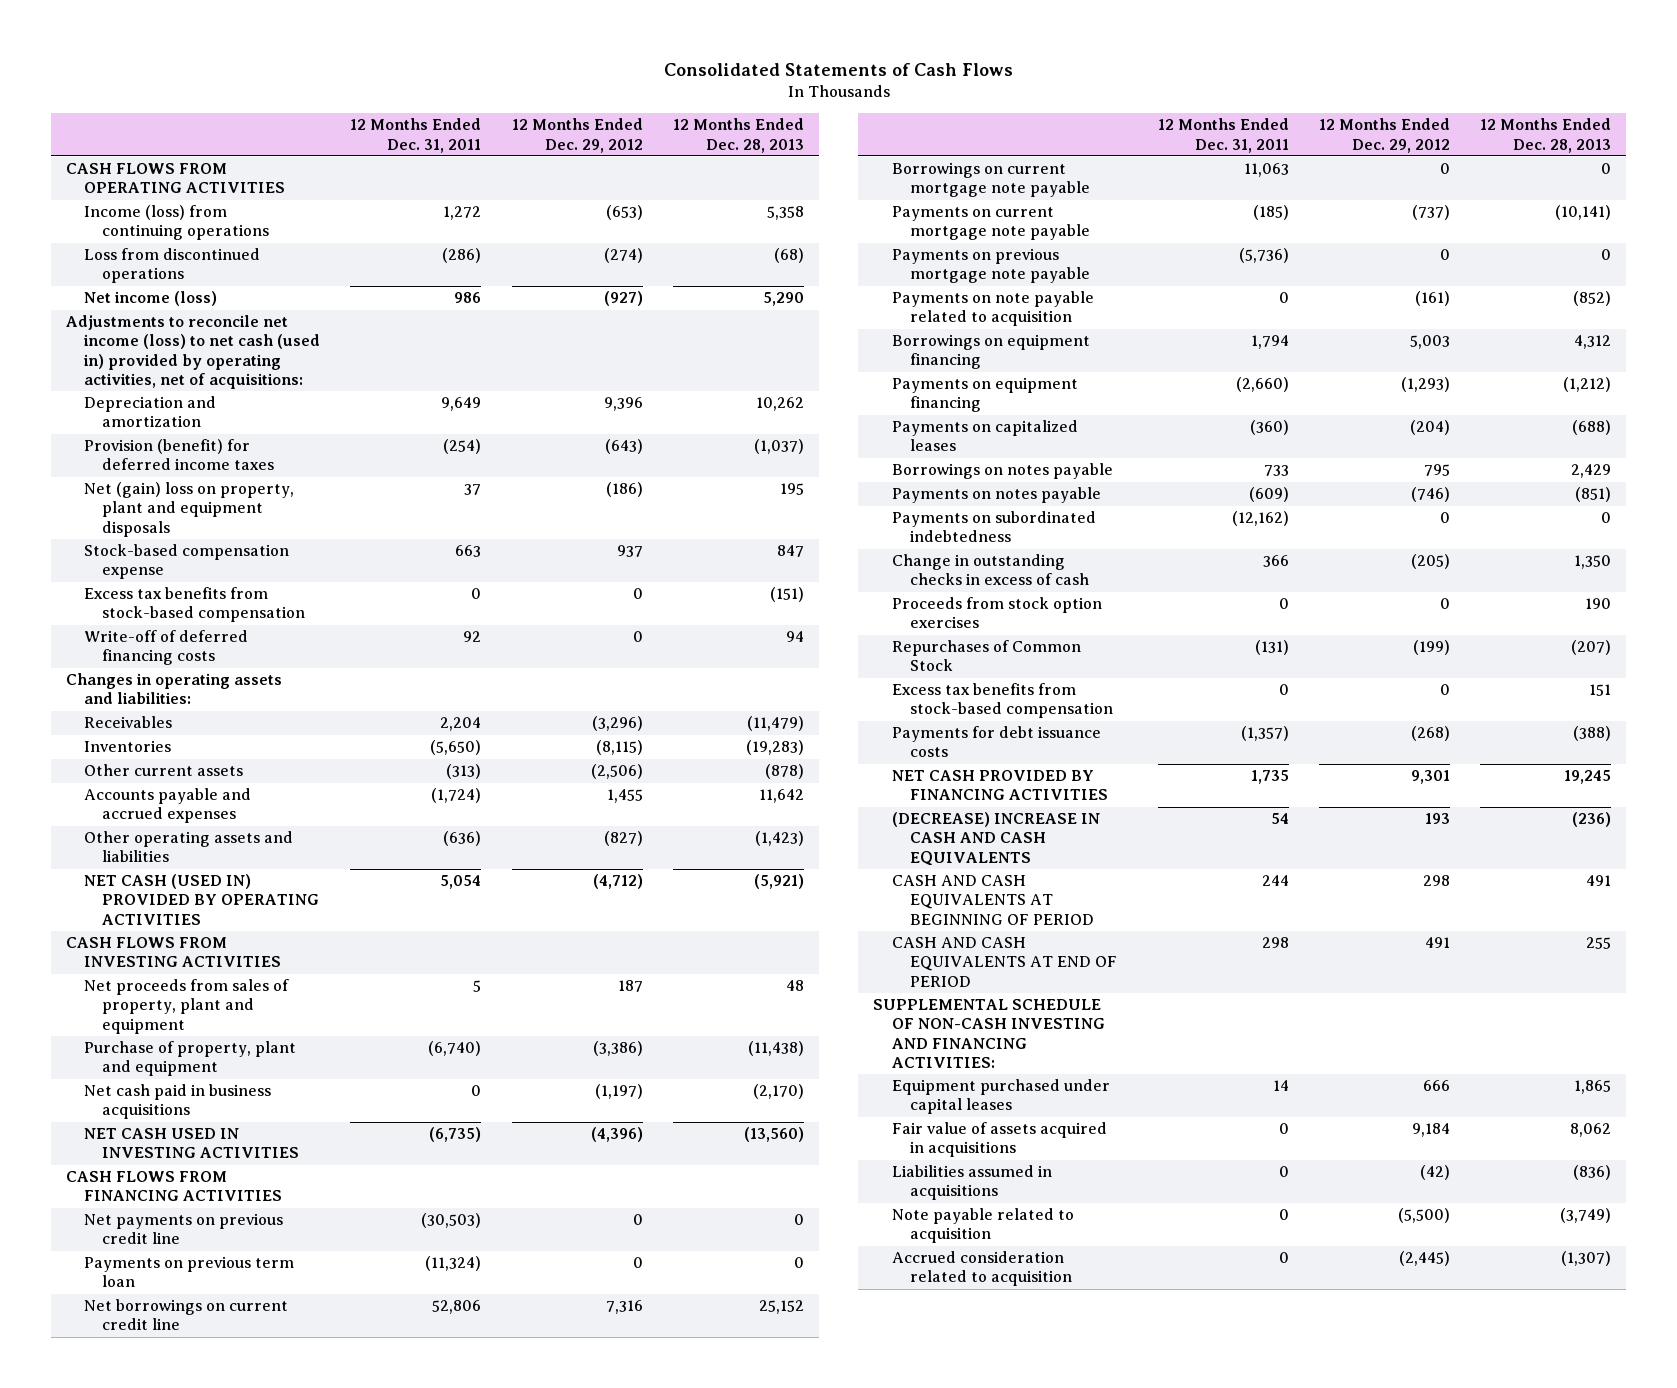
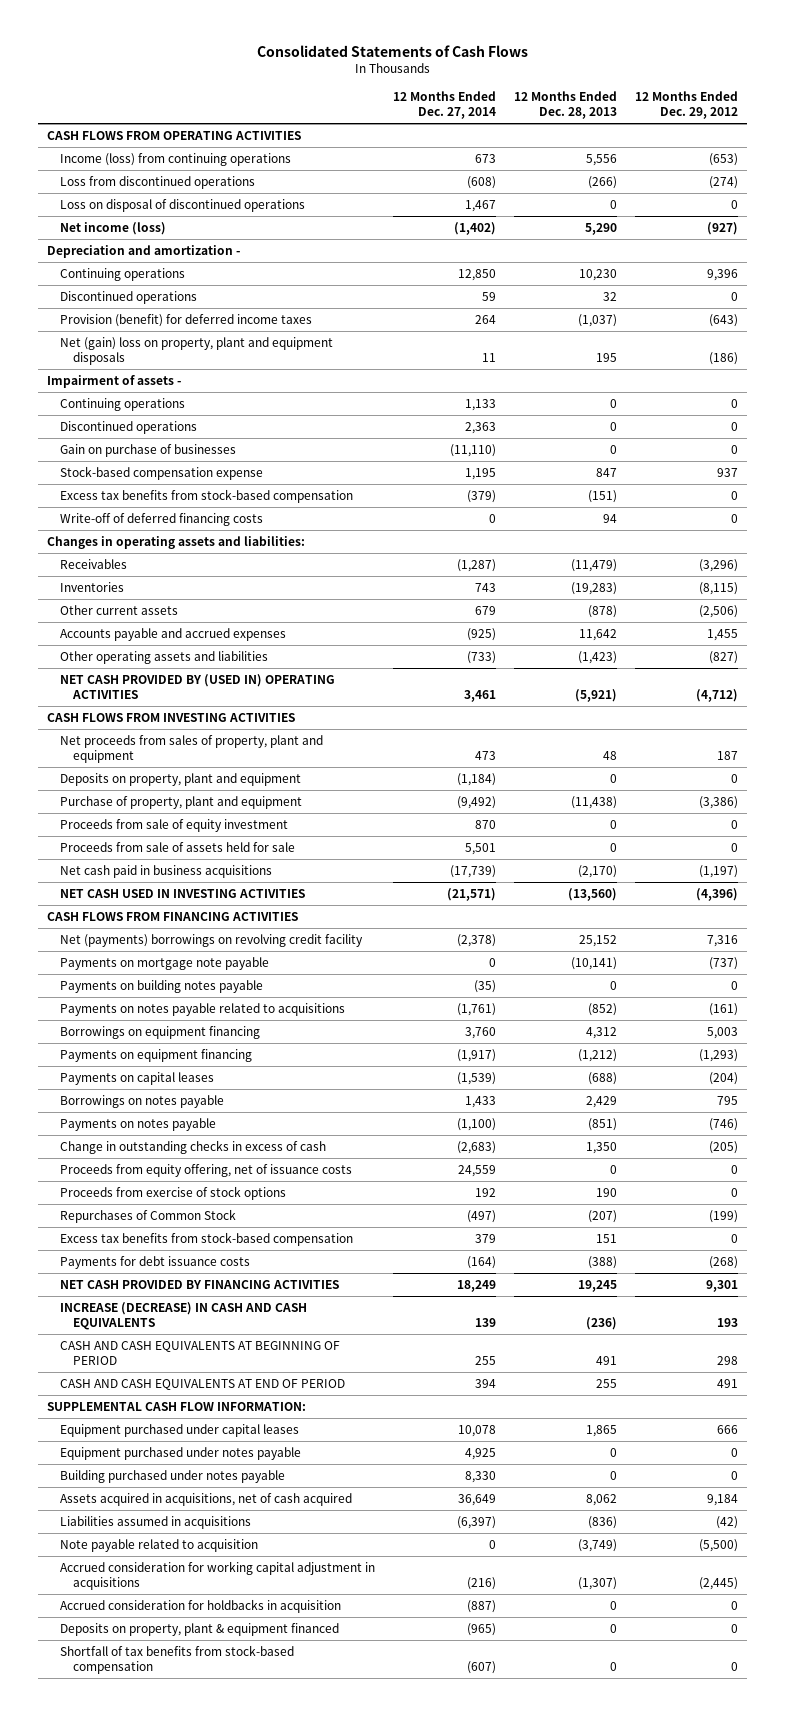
- | 12 Months Ended Dec. 31, 2011 | 12 Months Ended Dec. 29, 2012 | 12 Months Ended Dec. 28, 2013
+ | 12 Months Ended Dec. 27, 2014 | 12 Months Ended Dec. 28, 2013 | 12 Months Ended Dec. 29, 2012
- Income (loss) from continuing operations | 1,272 | (653) | 5,358
- Loss from discontinued operations | (286) | (274) | (68)
+ Income (loss) from continuing operations | 673 | 5,556 | (653)
+ Loss from discontinued operations | (608) | (266) | (274)
+ Loss on disposal of discontinued operations | 1,467 | 0 | 0
- Adjustments to reconcile net income (loss) to net cash (used in) provided by operating activities, net of acquisitions:
- Depreciation and amortization | 9,649 | 9,396 | 10,262
+ Depreciation and amortization -
+ Continuing operations | 12,850 | 10,230 | 9,396
+ Discontinued operations | 59 | 32 | 0
+ Impairment of assets -
+ Continuing operations | 1,133 | 0 | 0
+ Discontinued operations | 2,363 | 0 | 0
+ Gain on purchase of businesses | (11,110) | 0 | 0
- NET CASH (USED IN) PROVIDED BY OPERATING ACTIVITIES | 5,054 | (4,712) | (5,921)
+ NET CASH PROVIDED BY (USED IN) OPERATING ACTIVITIES | 3,461 | (5,921) | (4,712)
+ Deposits on property, plant and equipment | (1,184) | 0 | 0
+ Proceeds from sale of equity investment | 870 | 0 | 0
+ Proceeds from sale of assets held for sale | 5,501 | 0 | 0
- Net payments on previous credit line | (30,503) | 0 | 0
- Payments on previous term loan | (11,324) | 0 | 0
- Net borrowings on current credit line | 52,806 | 7,316 | 25,152
- Borrowings on current mortgage note payable | 11,063 | 0 | 0
- Payments on current mortgage note payable | (185) | (737) | (10,141)
- Payments on previous mortgage note payable | (5,736) | 0 | 0
- Payments on note payable related to acquisition | 0 | (161) | (852)
+ Net (payments) borrowings on revolving credit facility | (2,378) | 25,152 | 7,316
+ Payments on mortgage note payable | 0 | (10,141) | (737)
+ Payments on building notes payable | (35) | 0 | 0
+ Payments on notes payable related to acquisitions | (1,761) | (852) | (161)
- Payments on capitalized leases | (360) | (204) | (688)
+ Payments on capital leases | (1,539) | (688) | (204)
- Payments on subordinated indebtedness | (12,162) | 0 | 0
- Proceeds from stock option exercises | 0 | 0 | 190
+ Proceeds from equity offering, net of issuance costs | 24,559 | 0 | 0
+ Proceeds from exercise of stock options | 192 | 190 | 0
- (DECREASE) INCREASE IN CASH AND CASH EQUIVALENTS | 54 | 193 | (236)
+ INCREASE (DECREASE) IN CASH AND CASH EQUIVALENTS | 139 | (236) | 193
- SUPPLEMENTAL SCHEDULE OF NON-CASH INVESTING AND FINANCING ACTIVITIES:
+ SUPPLEMENTAL CASH FLOW INFORMATION:
- Fair value of assets acquired in acquisitions | 0 | 9,184 | 8,062
+ Equipment purchased under notes payable | 4,925 | 0 | 0
+ Building purchased under notes payable | 8,330 | 0 | 0
+ Assets acquired in acquisitions, net of cash acquired | 36,649 | 8,062 | 9,184
- Accrued consideration related to acquisition | 0 | (2,445) | (1,307)
+ Accrued consideration for working capital adjustment in acquisitions | (216) | (1,307) | (2,445)
+ Accrued consideration for holdbacks in acquisition | (887) | 0 | 0
+ Deposits on property, plant & equipment financed | (965) | 0 | 0
+ Shortfall of tax benefits from stock-based compensation | (607) | 0 | 0

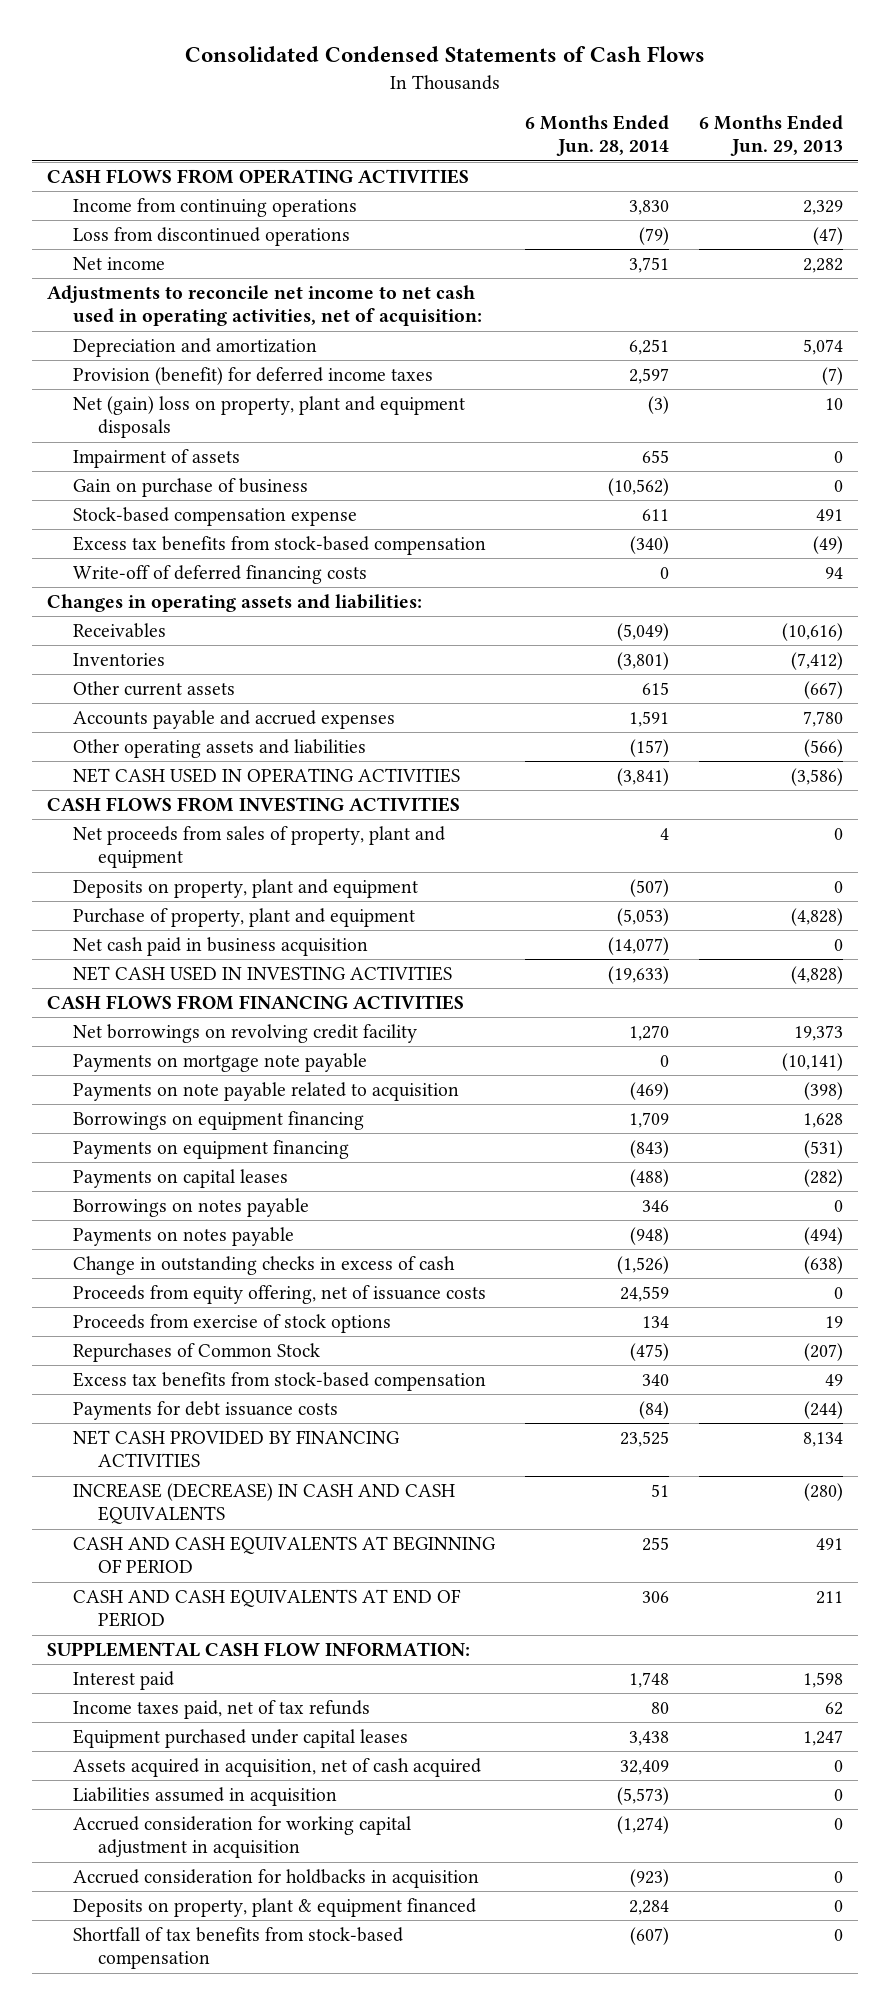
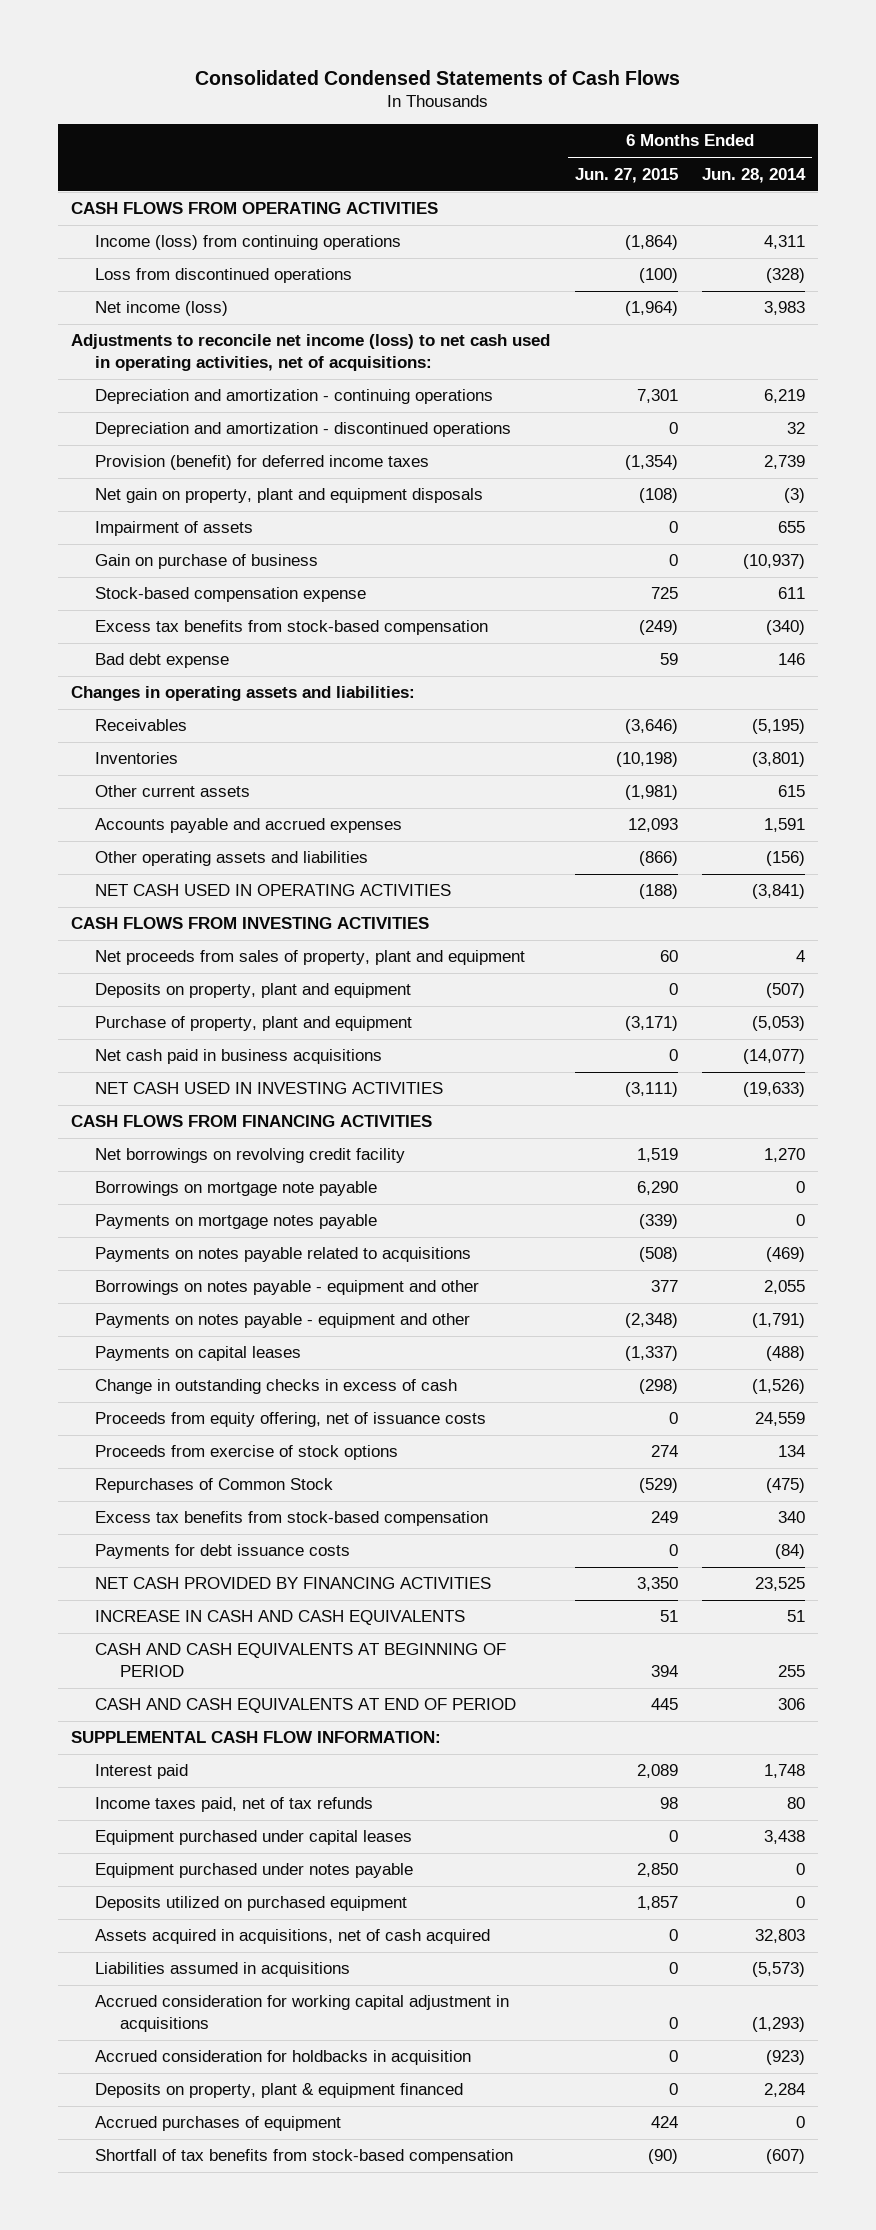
- | 6 Months Ended Jun. 28, 2014 | 6 Months Ended Jun. 29, 2013
+ | 6 Months Ended Jun. 27, 2015 | 6 Months Ended Jun. 28, 2014
- Income from continuing operations | 3,830 | 2,329
- Loss from discontinued operations | (79) | (47)
- Net income | 3,751 | 2,282
- Adjustments to reconcile net income to net cash used in operating activities, net of acquisition:
- Depreciation and amortization | 6,251 | 5,074
- Provision (benefit) for deferred income taxes | 2,597 | (7)
- Net (gain) loss on property, plant and equipment disposals | (3) | 10
+ Income (loss) from continuing operations | (1,864) | 4,311
+ Loss from discontinued operations | (100) | (328)
+ Net income (loss) | (1,964) | 3,983
+ Adjustments to reconcile net income (loss) to net cash used in operating activities, net of acquisitions:
+ Depreciation and amortization - continuing operations | 7,301 | 6,219
+ Depreciation and amortization - discontinued operations | 0 | 32
+ Provision (benefit) for deferred income taxes | (1,354) | 2,739
+ Net gain on property, plant and equipment disposals | (108) | (3)
- Gain on purchase of business | (10,562) | 0
+ Gain on purchase of business | 0 | (10,937)
- Write-off of deferred financing costs | 0 | 94
+ Bad debt expense | 59 | 146
- Receivables | (5,049) | (10,616)
+ Receivables | (3,646) | (5,195)
- Other operating assets and liabilities | (157) | (566)
+ Other operating assets and liabilities | (866) | (156)
- Net cash paid in business acquisition | (14,077) | 0
+ Net cash paid in business acquisitions | 0 | (14,077)
- Payments on mortgage note payable | 0 | (10,141)
- Payments on note payable related to acquisition | (469) | (398)
- Borrowings on equipment financing | 1,709 | 1,628
- Payments on equipment financing | (843) | (531)
+ Borrowings on mortgage note payable | 6,290 | 0
+ Payments on mortgage notes payable | (339) | 0
+ Payments on notes payable related to acquisitions | (508) | (469)
+ Borrowings on notes payable - equipment and other | 377 | 2,055
+ Payments on notes payable - equipment and other | (2,348) | (1,791)
- Borrowings on notes payable | 346 | 0
- Payments on notes payable | (948) | (494)
- INCREASE (DECREASE) IN CASH AND CASH EQUIVALENTS | 51 | (280)
+ INCREASE IN CASH AND CASH EQUIVALENTS | 51 | 51
- Assets acquired in acquisition, net of cash acquired | 32,409 | 0
- Liabilities assumed in acquisition | (5,573) | 0
- Accrued consideration for working capital adjustment in acquisition | (1,274) | 0
+ Equipment purchased under notes payable | 2,850 | 0
+ Deposits utilized on purchased equipment | 1,857 | 0
+ Assets acquired in acquisitions, net of cash acquired | 0 | 32,803
+ Liabilities assumed in acquisitions | 0 | (5,573)
+ Accrued consideration for working capital adjustment in acquisitions | 0 | (1,293)
+ Accrued purchases of equipment | 424 | 0

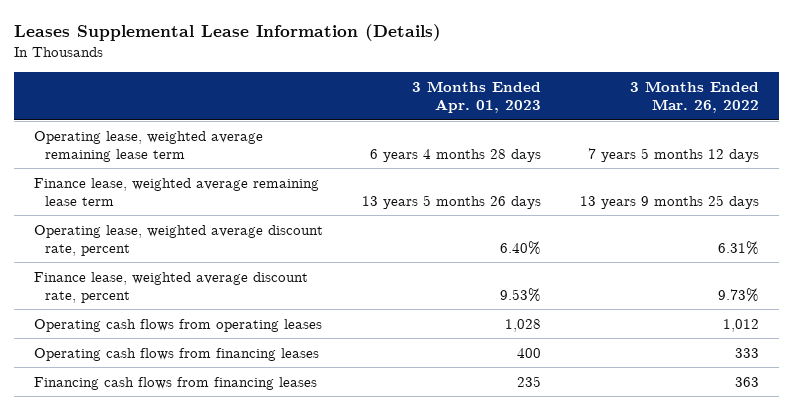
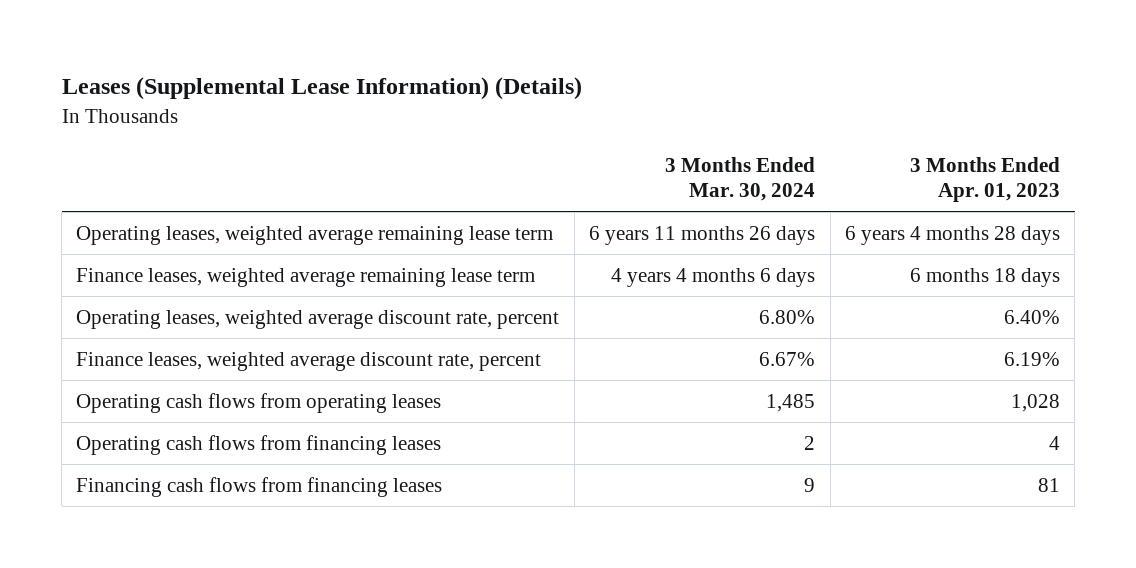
- Leases Supplemental Lease Information (Details)
+ Leases (Supplemental Lease Information) (Details)
- | 3 Months Ended Apr. 01, 2023 | 3 Months Ended Mar. 26, 2022
+ | 3 Months Ended Mar. 30, 2024 | 3 Months Ended Apr. 01, 2023
- Operating lease, weighted average remaining lease term | 6 years 4 months 28 days | 7 years 5 months 12 days
- Finance lease, weighted average remaining lease term | 13 years 5 months 26 days | 13 years 9 months 25 days
- Operating lease, weighted average discount rate, percent | 6.40% | 6.31%
- Finance lease, weighted average discount rate, percent | 9.53% | 9.73%
+ Operating leases, weighted average remaining lease term | 6 years 11 months 26 days | 6 years 4 months 28 days
+ Finance leases, weighted average remaining lease term | 4 years 4 months 6 days | 6 months 18 days
+ Operating leases, weighted average discount rate, percent | 6.80% | 6.40%
+ Finance leases, weighted average discount rate, percent | 6.67% | 6.19%
- Operating cash flows from financing leases | 400 | 333
- Financing cash flows from financing leases | 235 | 363
+ Operating cash flows from financing leases | 2 | 4
+ Financing cash flows from financing leases | 9 | 81

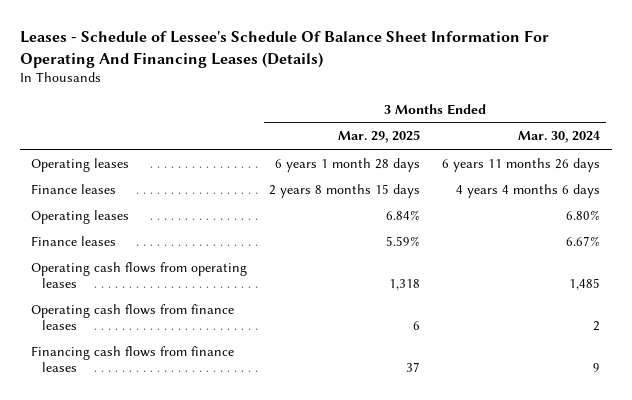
- Leases (Supplemental Lease Information) (Details)
+ Leases - Schedule of Lessee's Schedule Of Balance Sheet Information For Operating And Financing Leases (Details)
- | 3 Months Ended Mar. 30, 2024 | 3 Months Ended Apr. 01, 2023
+ | 3 Months Ended Mar. 29, 2025 | 3 Months Ended Mar. 30, 2024
- Operating leases, weighted average remaining lease term | 6 years 11 months 26 days | 6 years 4 months 28 days
- Finance leases, weighted average remaining lease term | 4 years 4 months 6 days | 6 months 18 days
- Operating leases, weighted average discount rate, percent | 6.80% | 6.40%
- Finance leases, weighted average discount rate, percent | 6.67% | 6.19%
+ Operating leases | 6 years 1 month 28 days | 6 years 11 months 26 days
+ Finance leases | 2 years 8 months 15 days | 4 years 4 months 6 days
+ Operating leases | 6.84% | 6.80%
+ Finance leases | 5.59% | 6.67%
- Operating cash flows from financing leases | 2 | 4
- Financing cash flows from financing leases | 9 | 81
+ Operating cash flows from finance leases | 6 | 2
+ Financing cash flows from finance leases | 37 | 9

